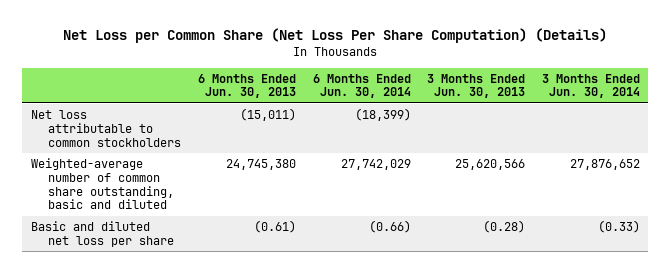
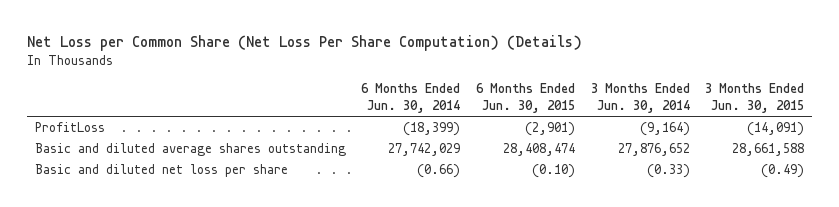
- | 6 Months Ended Jun. 30, 2013 | 6 Months Ended Jun. 30, 2014 | 3 Months Ended Jun. 30, 2013 | 3 Months Ended Jun. 30, 2014
+ | 6 Months Ended Jun. 30, 2014 | 6 Months Ended Jun. 30, 2015 | 3 Months Ended Jun. 30, 2014 | 3 Months Ended Jun. 30, 2015
- Net loss attributable to common stockholders | (15,011) | (18,399) | |
- Weighted-average number of common share outstanding, basic and diluted | 24,745,380 | 27,742,029 | 25,620,566 | 27,876,652
+ ProfitLoss | (18,399) | (2,901) | (9,164) | (14,091)
+ Basic and diluted average shares outstanding | 27,742,029 | 28,408,474 | 27,876,652 | 28,661,588

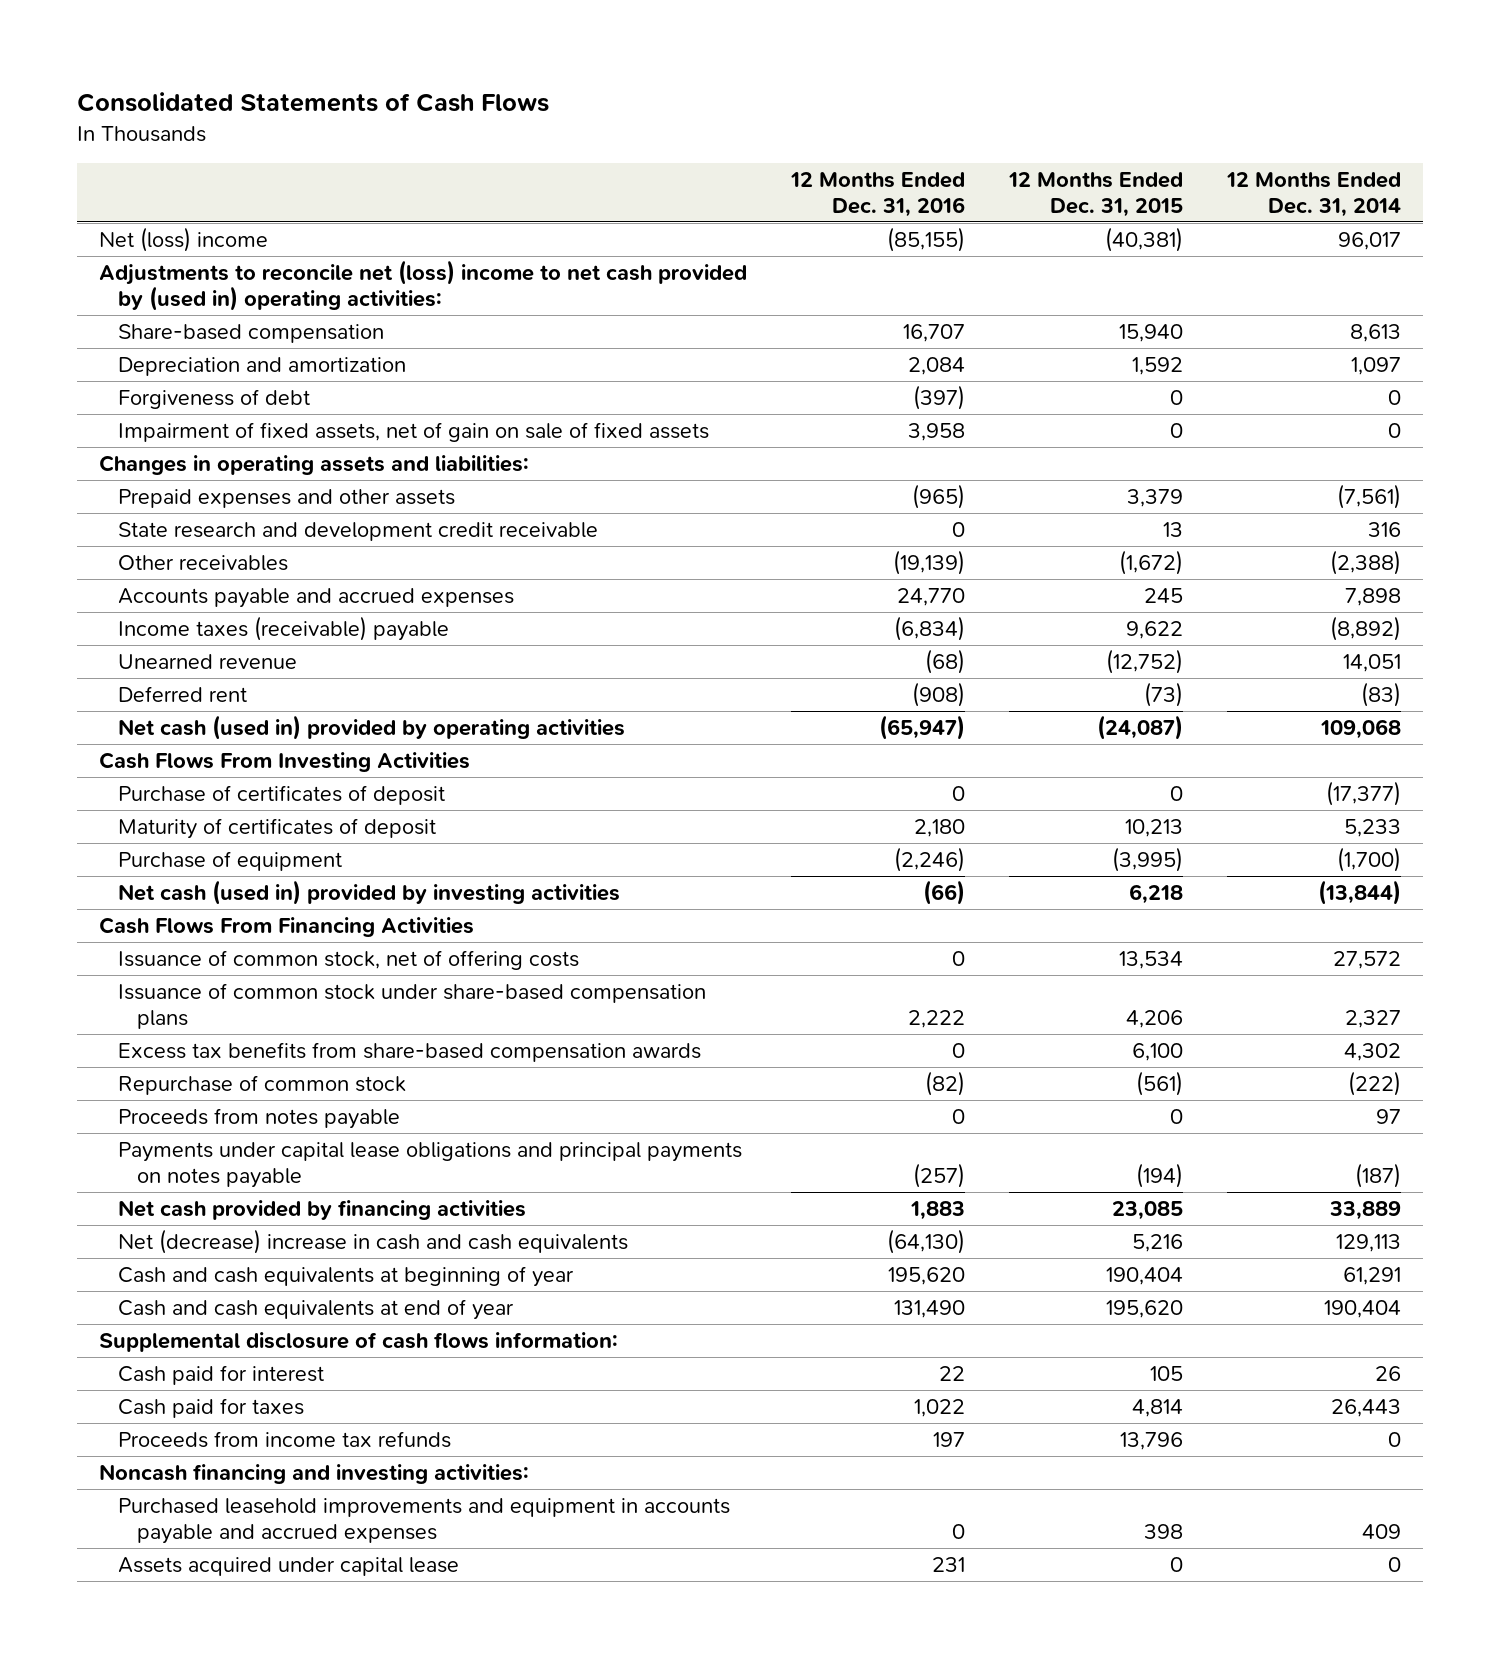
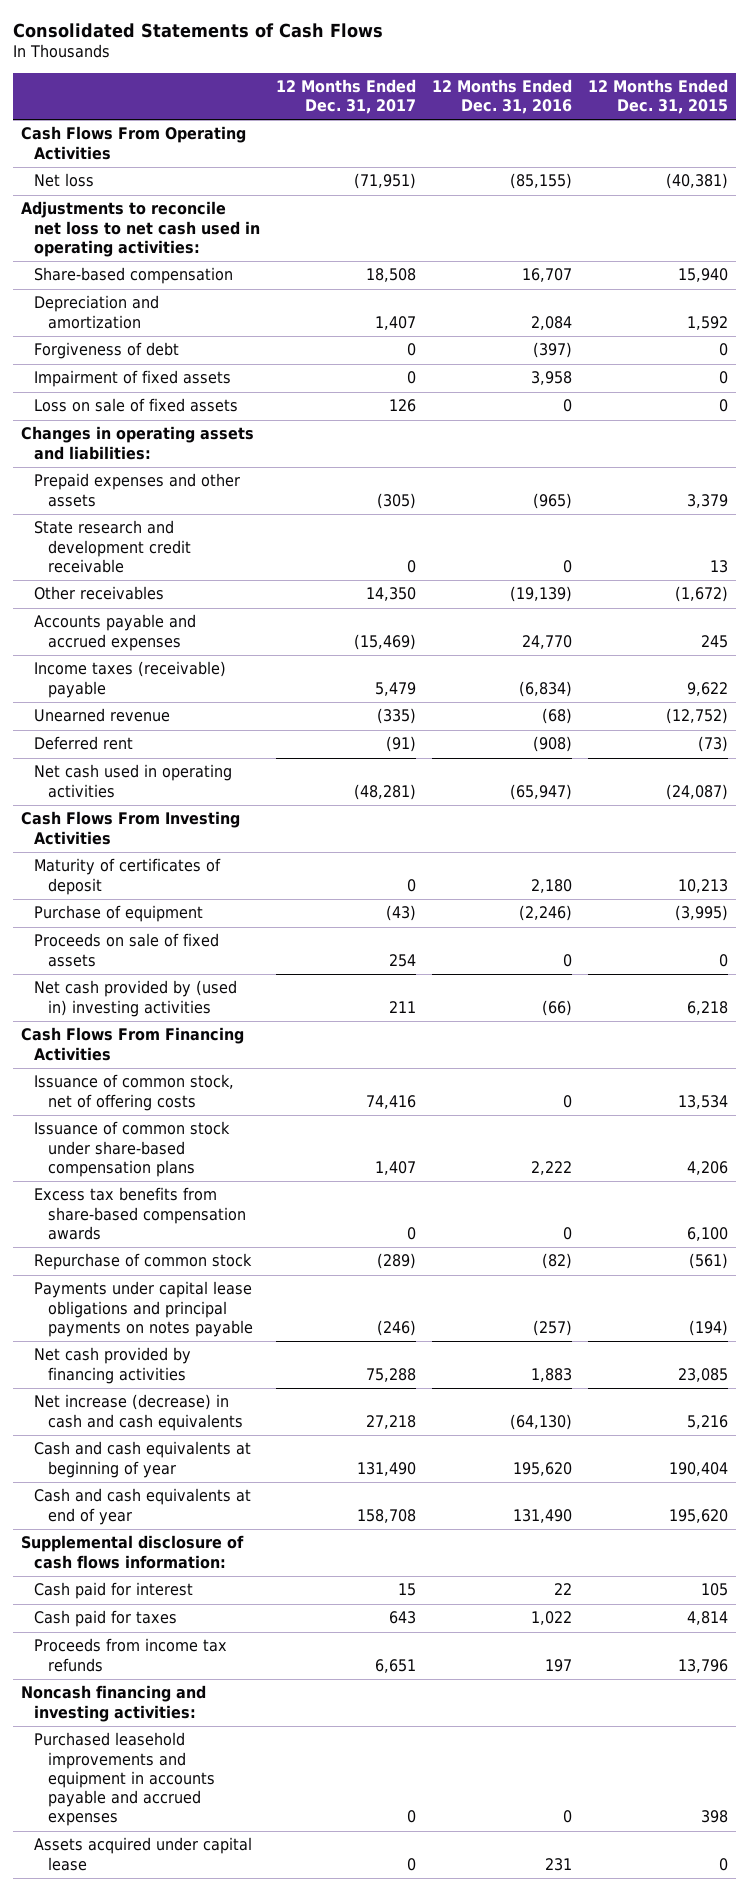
- | 12 Months Ended Dec. 31, 2016 | 12 Months Ended Dec. 31, 2015 | 12 Months Ended Dec. 31, 2014
+ | 12 Months Ended Dec. 31, 2017 | 12 Months Ended Dec. 31, 2016 | 12 Months Ended Dec. 31, 2015
- Net (loss) income | (85,155) | (40,381) | 96,017
- Adjustments to reconcile net (loss) income to net cash provided by (used in) operating activities:
+ Cash Flows From Operating Activities
+ Net loss | (71,951) | (85,155) | (40,381)
+ Adjustments to reconcile net loss to net cash used in operating activities:
- Impairment of fixed assets, net of gain on sale of fixed assets | 3,958 | 0 | 0
+ Impairment of fixed assets | 0 | 3,958 | 0
+ Loss on sale of fixed assets | 126 | 0 | 0
- Net cash (used in) provided by operating activities | (65,947) | (24,087) | 109,068
+ Net cash used in operating activities | (48,281) | (65,947) | (24,087)
- Purchase of certificates of deposit | 0 | 0 | (17,377)
- Net cash (used in) provided by investing activities | (66) | 6,218 | (13,844)
+ Proceeds on sale of fixed assets | 254 | 0 | 0
+ Net cash provided by (used in) investing activities | 211 | (66) | 6,218
- Proceeds from notes payable | 0 | 0 | 97
- Net (decrease) increase in cash and cash equivalents | (64,130) | 5,216 | 129,113
+ Net increase (decrease) in cash and cash equivalents | 27,218 | (64,130) | 5,216

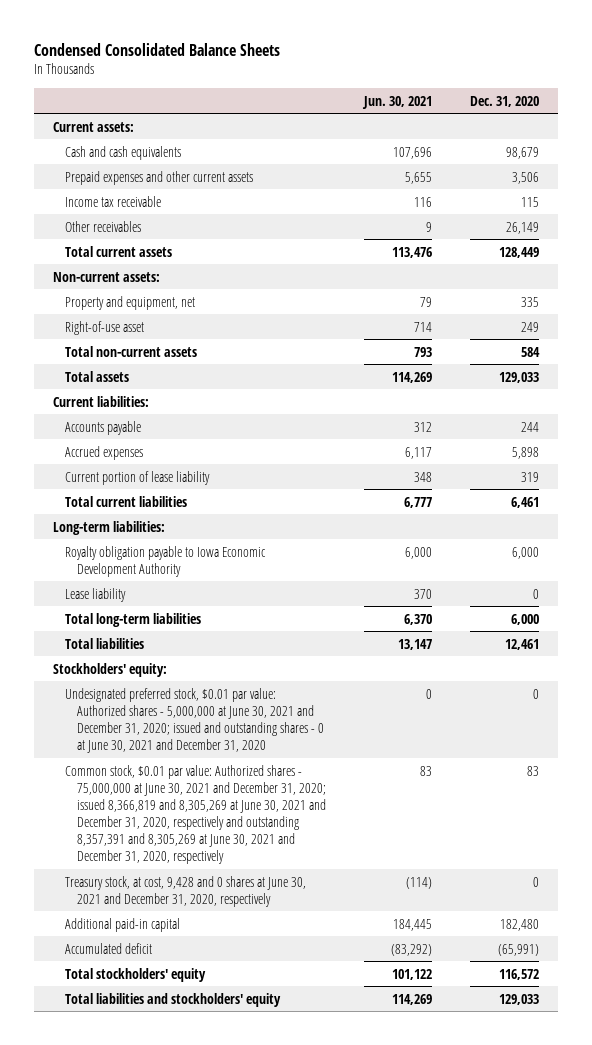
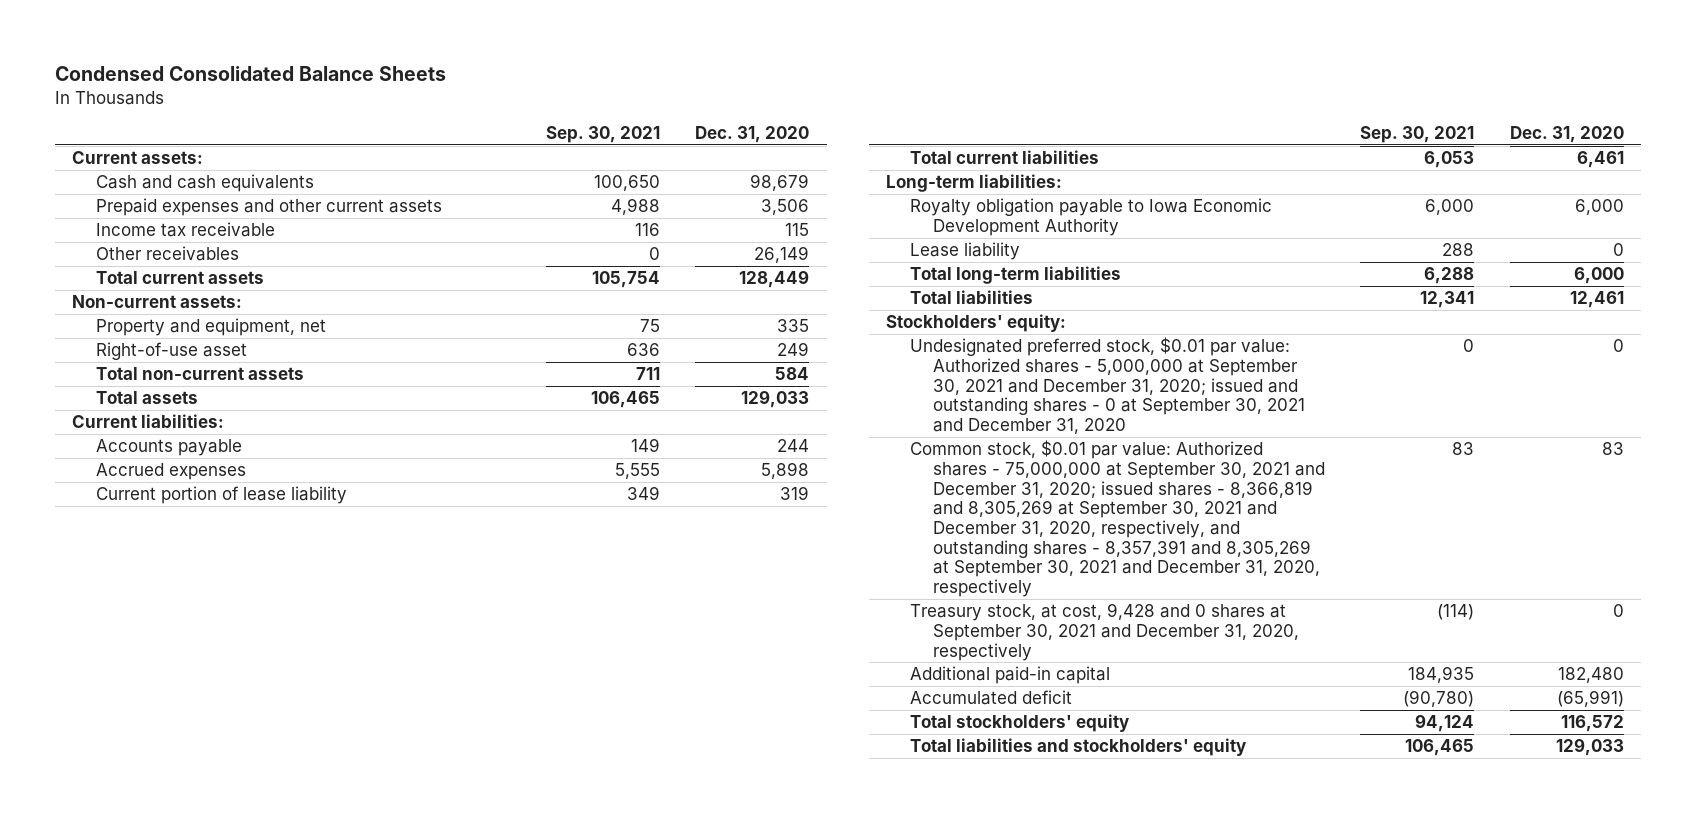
- | Jun. 30, 2021 | Dec. 31, 2020
+ | Sep. 30, 2021 | Dec. 31, 2020
- Undesignated preferred stock, $0.01 par value: Authorized shares - 5,000,000 at June 30, 2021 and December 31, 2020; issued and outstanding shares - 0 at June 30, 2021 and December 31, 2020 | 0 | 0
- Common stock, $0.01 par value: Authorized shares - 75,000,000 at June 30, 2021 and December 31, 2020; issued 8,366,819 and 8,305,269 at June 30, 2021 and December 31, 2020, respectively and outstanding 8,357,391 and 8,305,269 at June 30, 2021 and December 31, 2020, respectively | 83 | 83
- Treasury stock, at cost, 9,428 and 0 shares at June 30, 2021 and December 31, 2020, respectively | (114) | 0
+ Undesignated preferred stock, $0.01 par value: Authorized shares - 5,000,000 at September 30, 2021 and December 31, 2020; issued and outstanding shares - 0 at September 30, 2021 and December 31, 2020 | 0 | 0
+ Common stock, $0.01 par value: Authorized shares - 75,000,000 at September 30, 2021 and December 31, 2020; issued shares - 8,366,819 and 8,305,269 at September 30, 2021 and December 31, 2020, respectively, and outstanding shares - 8,357,391 and 8,305,269 at September 30, 2021 and December 31, 2020, respectively | 83 | 83
+ Treasury stock, at cost, 9,428 and 0 shares at September 30, 2021 and December 31, 2020, respectively | (114) | 0

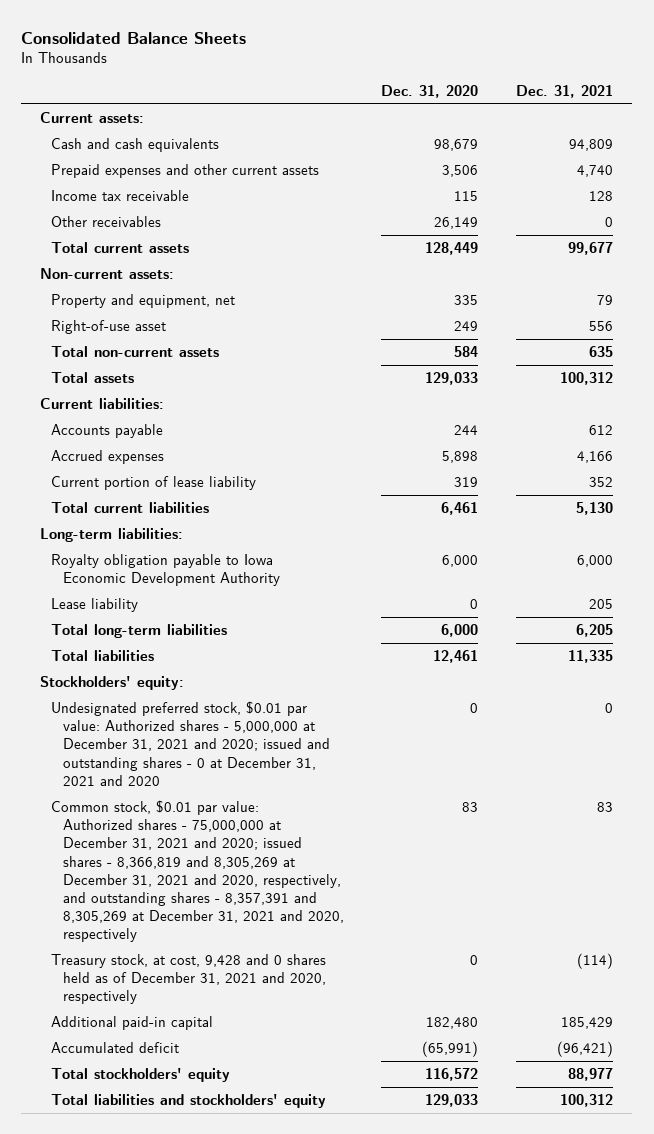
- Condensed Consolidated Balance Sheets
+ Consolidated Balance Sheets
- | Sep. 30, 2021 | Dec. 31, 2020
+ | Dec. 31, 2020 | Dec. 31, 2021
- Undesignated preferred stock, $0.01 par value: Authorized shares - 5,000,000 at September 30, 2021 and December 31, 2020; issued and outstanding shares - 0 at September 30, 2021 and December 31, 2020 | 0 | 0
- Common stock, $0.01 par value: Authorized shares - 75,000,000 at September 30, 2021 and December 31, 2020; issued shares - 8,366,819 and 8,305,269 at September 30, 2021 and December 31, 2020, respectively, and outstanding shares - 8,357,391 and 8,305,269 at September 30, 2021 and December 31, 2020, respectively | 83 | 83
- Treasury stock, at cost, 9,428 and 0 shares at September 30, 2021 and December 31, 2020, respectively | (114) | 0
+ Undesignated preferred stock, $0.01 par value: Authorized shares - 5,000,000 at December 31, 2021 and 2020; issued and outstanding shares - 0 at December 31, 2021 and 2020 | 0 | 0
+ Common stock, $0.01 par value: Authorized shares - 75,000,000 at December 31, 2021 and 2020; issued shares - 8,366,819 and 8,305,269 at December 31, 2021 and 2020, respectively, and outstanding shares - 8,357,391 and 8,305,269 at December 31, 2021 and 2020, respectively | 83 | 83
+ Treasury stock, at cost, 9,428 and 0 shares held as of December 31, 2021 and 2020, respectively | 0 | (114)

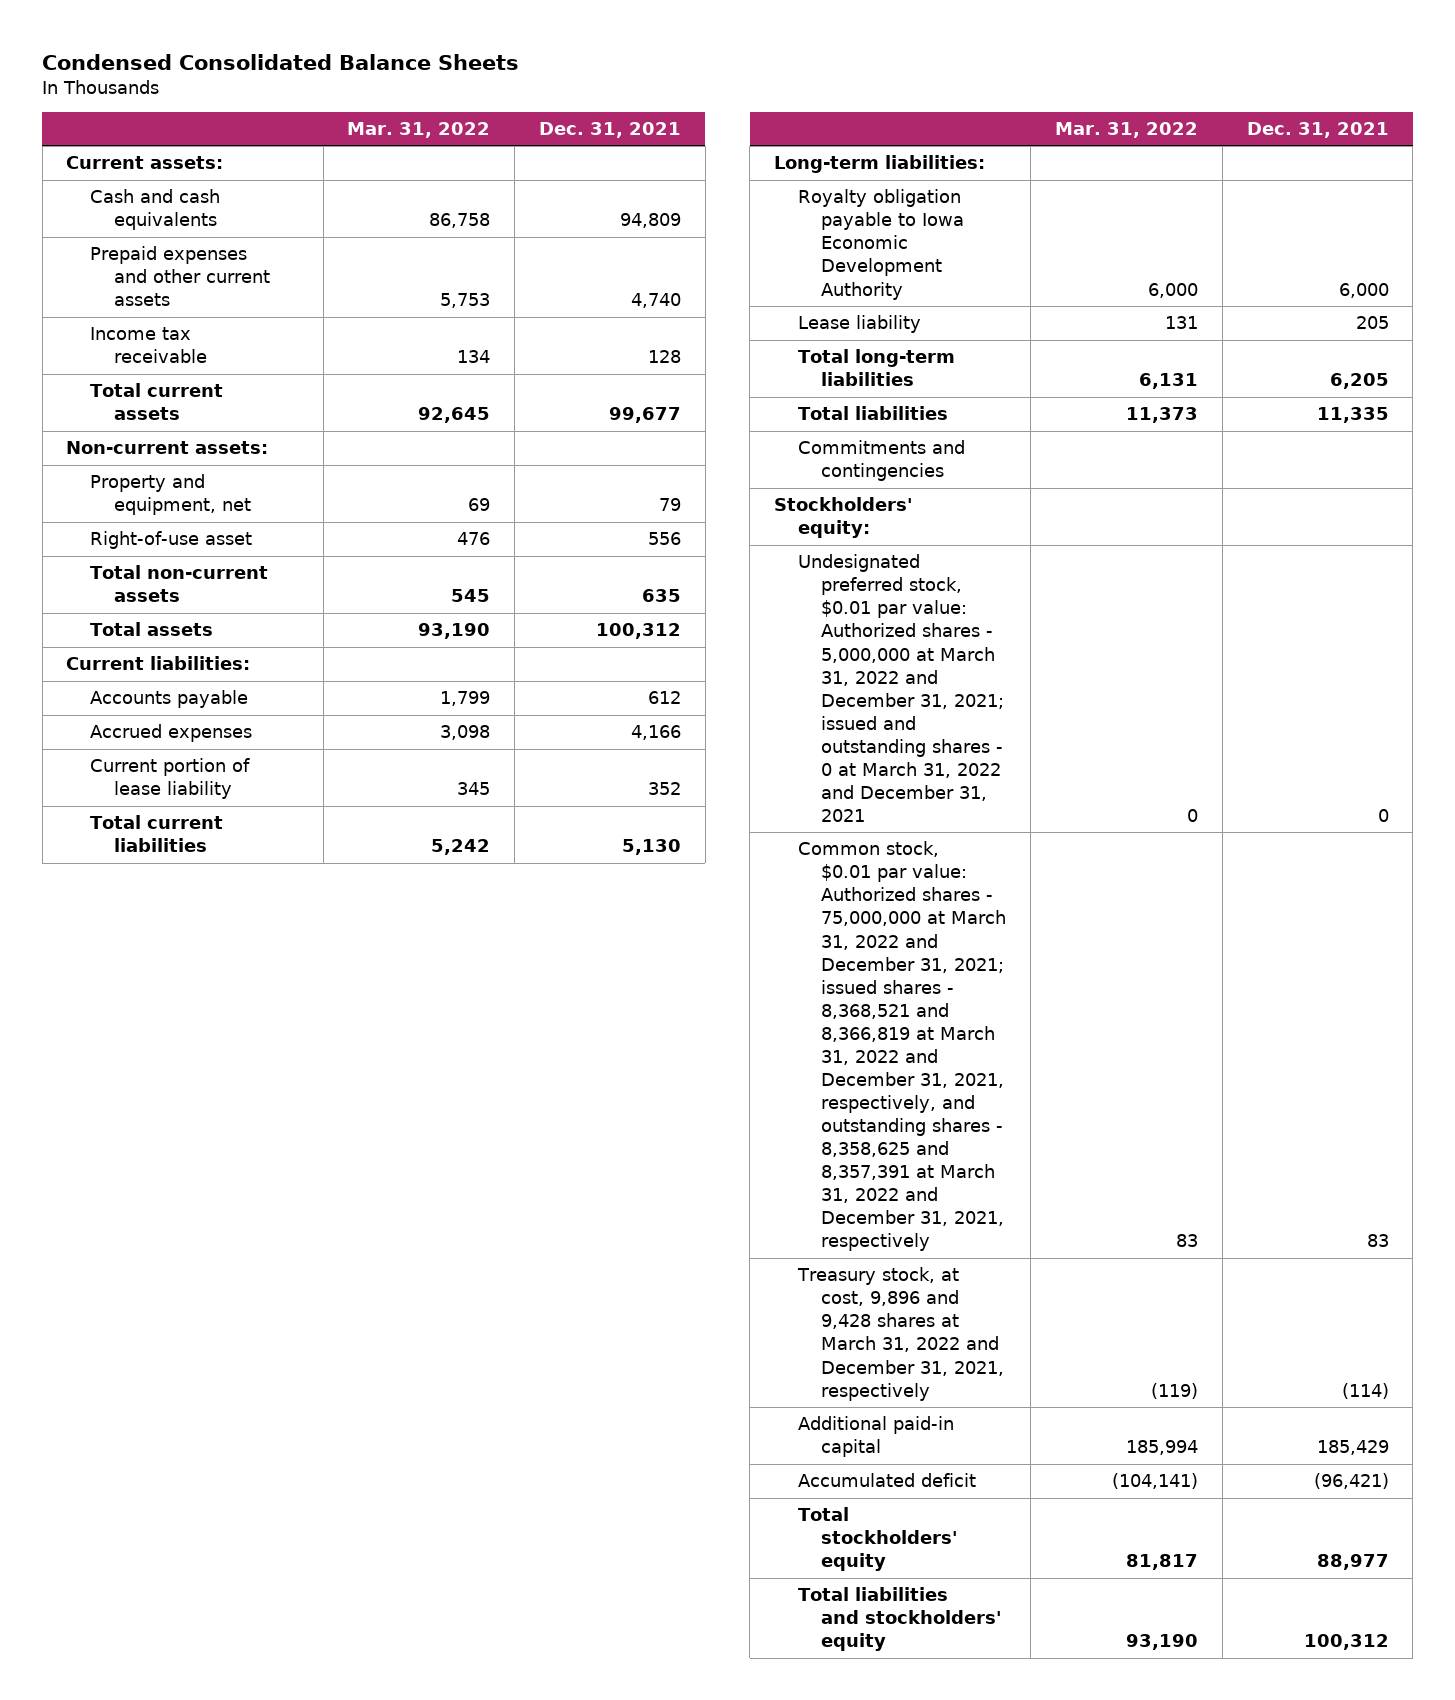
- Consolidated Balance Sheets
+ Condensed Consolidated Balance Sheets
- | Dec. 31, 2020 | Dec. 31, 2021
+ | Mar. 31, 2022 | Dec. 31, 2021
- Other receivables | 26,149 | 0
+ Commitments and contingencies
- Undesignated preferred stock, $0.01 par value: Authorized shares - 5,000,000 at December 31, 2021 and 2020; issued and outstanding shares - 0 at December 31, 2021 and 2020 | 0 | 0
- Common stock, $0.01 par value: Authorized shares - 75,000,000 at December 31, 2021 and 2020; issued shares - 8,366,819 and 8,305,269 at December 31, 2021 and 2020, respectively, and outstanding shares - 8,357,391 and 8,305,269 at December 31, 2021 and 2020, respectively | 83 | 83
- Treasury stock, at cost, 9,428 and 0 shares held as of December 31, 2021 and 2020, respectively | 0 | (114)
+ Undesignated preferred stock, $0.01 par value: Authorized shares - 5,000,000 at March 31, 2022 and December 31, 2021; issued and outstanding shares - 0 at March 31, 2022 and December 31, 2021 | 0 | 0
+ Common stock, $0.01 par value: Authorized shares - 75,000,000 at March 31, 2022 and December 31, 2021; issued shares - 8,368,521 and 8,366,819 at March 31, 2022 and December 31, 2021, respectively, and outstanding shares - 8,358,625 and 8,357,391 at March 31, 2022 and December 31, 2021, respectively | 83 | 83
+ Treasury stock, at cost, 9,896 and 9,428 shares at March 31, 2022 and December 31, 2021, respectively | (119) | (114)

